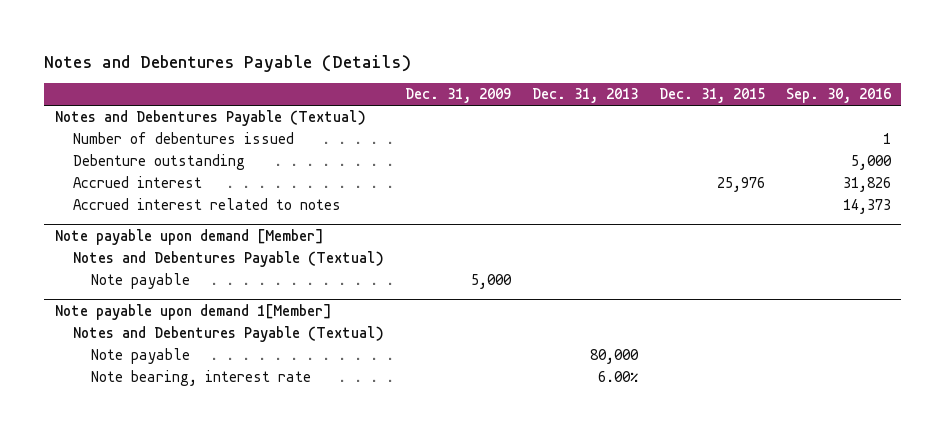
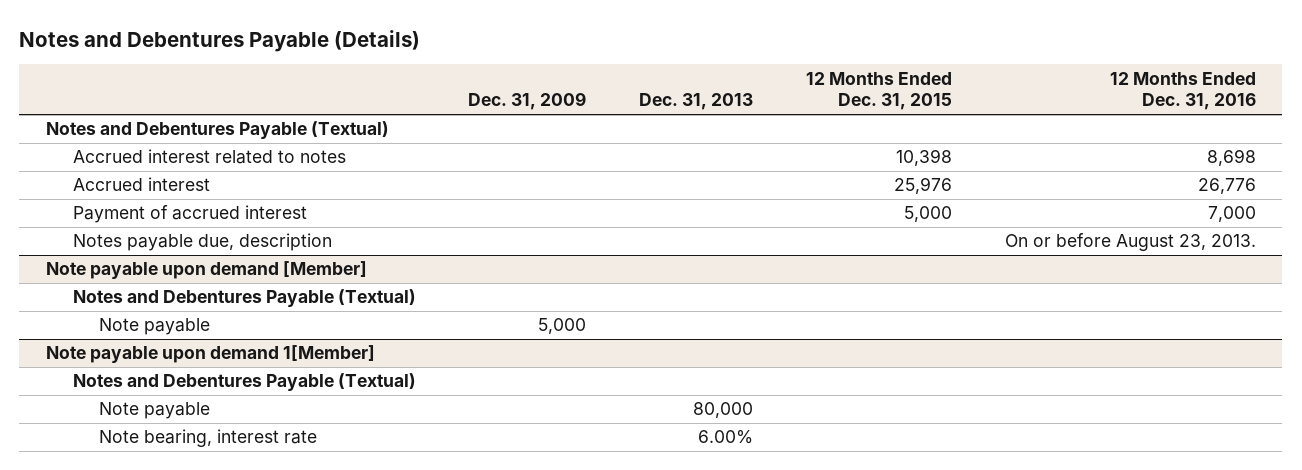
- | Dec. 31, 2009 | Dec. 31, 2013 | Dec. 31, 2015 | Sep. 30, 2016
+ | Dec. 31, 2009 | Dec. 31, 2013 | 12 Months Ended Dec. 31, 2015 | 12 Months Ended Dec. 31, 2016
- Number of debentures issued | | | | 1
- Debenture outstanding | | | | 5,000
moved down: Accrued interest | | | 25,976 | 26,776
+ Payment of accrued interest | | | 5,000 | 7,000
+ Notes payable due, description | | | | On or before August 23, 2013.

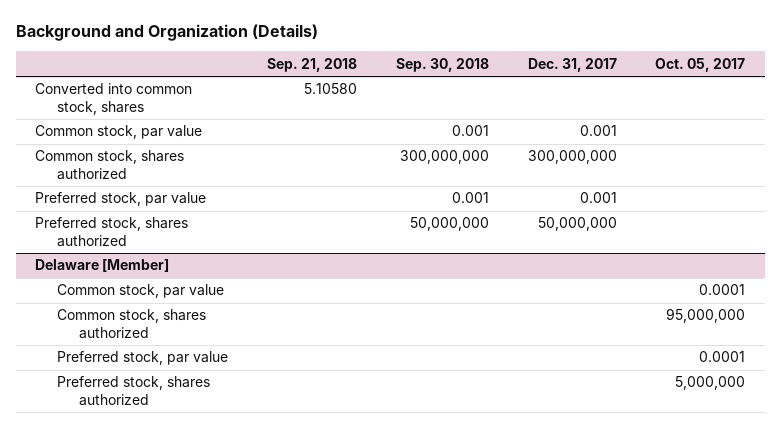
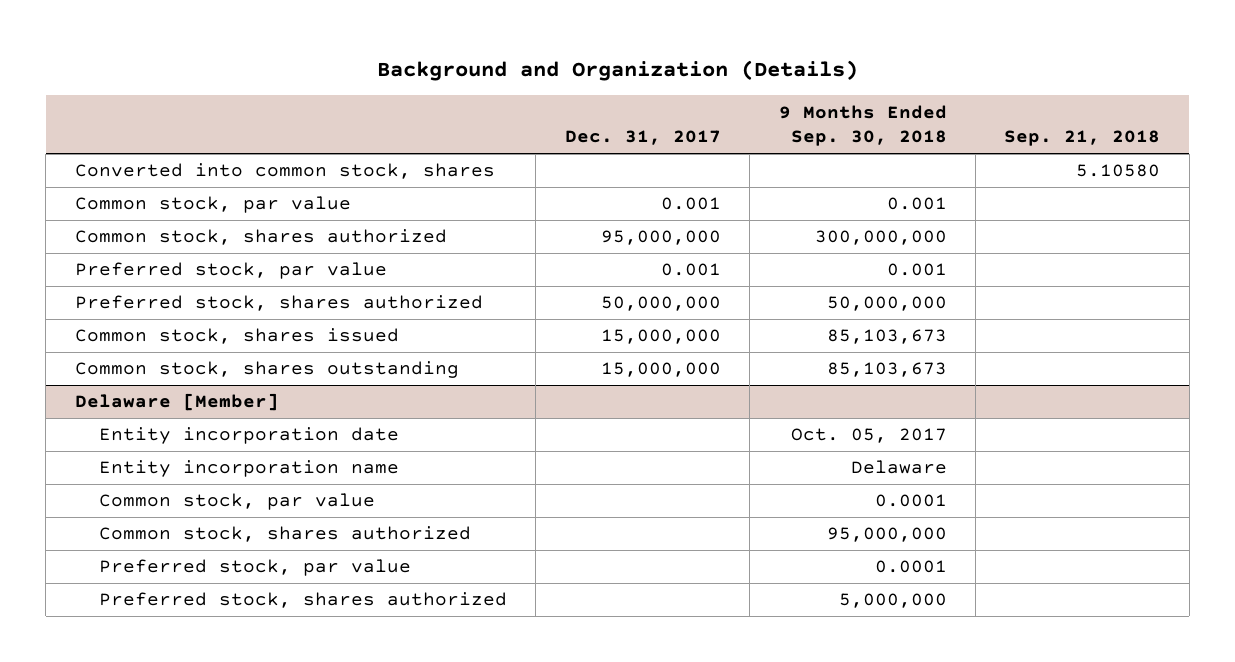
- | Sep. 21, 2018 | Sep. 30, 2018 | Dec. 31, 2017 | Oct. 05, 2017
+ | Dec. 31, 2017 | 9 Months Ended Sep. 30, 2018 | Sep. 21, 2018
- Common stock, shares authorized | | 300,000,000 | 300,000,000 |
+ Common stock, shares authorized | 95,000,000 | 300,000,000 |
+ Common stock, shares issued | 15,000,000 | 85,103,673 |
+ Common stock, shares outstanding | 15,000,000 | 85,103,673 |
@ Delaware [Member]
+ Entity incorporation date | | Oct. 05, 2017 |
+ Entity incorporation name | | Delaware |

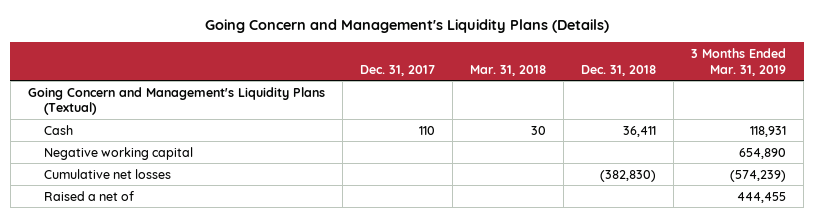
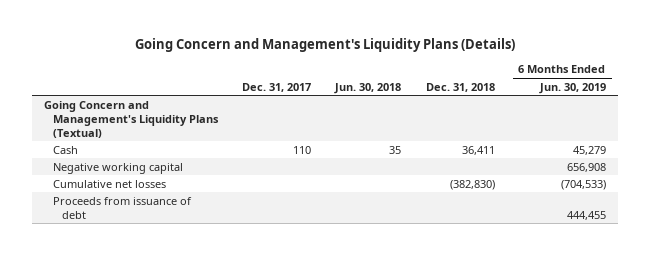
- | Dec. 31, 2017 | Mar. 31, 2018 | Dec. 31, 2018 | 3 Months Ended Mar. 31, 2019
+ | Dec. 31, 2017 | Jun. 30, 2018 | Dec. 31, 2018 | 6 Months Ended Jun. 30, 2019
- Raised a net of | | | | 444,455
+ Proceeds from issuance of debt | | | | 444,455

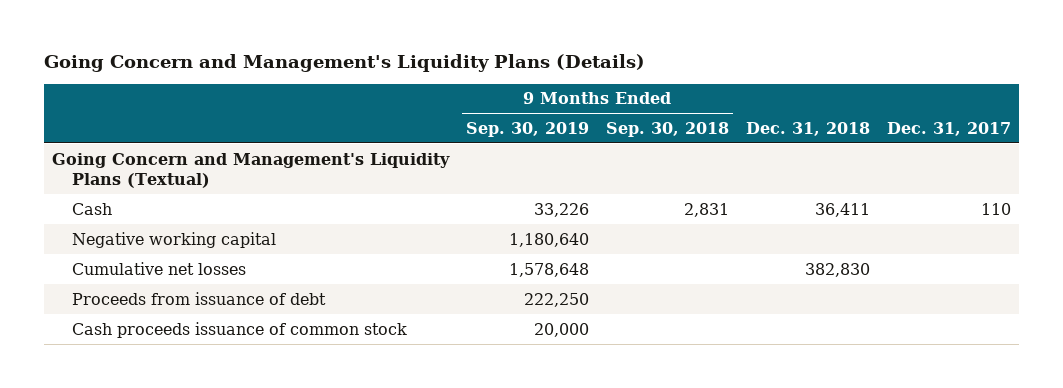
- | Dec. 31, 2017 | Jun. 30, 2018 | Dec. 31, 2018 | 6 Months Ended Jun. 30, 2019
+ | 9 Months Ended Sep. 30, 2019 | 9 Months Ended Sep. 30, 2018 | Dec. 31, 2018 | Dec. 31, 2017
- Cumulative net losses | | | (382,830) | (704,533)
+ Cumulative net losses | 1,578,648 | | 382,830 |
+ Cash proceeds issuance of common stock | 20,000 | | |

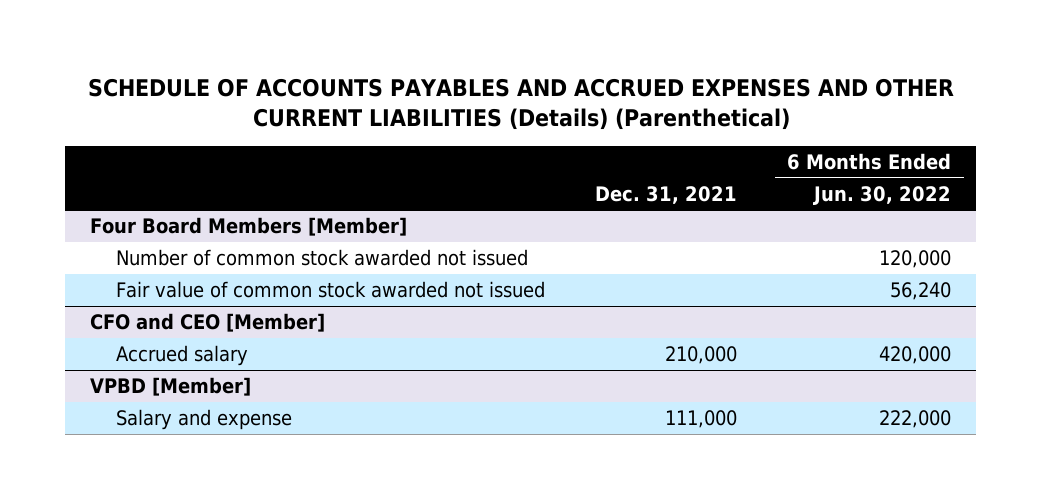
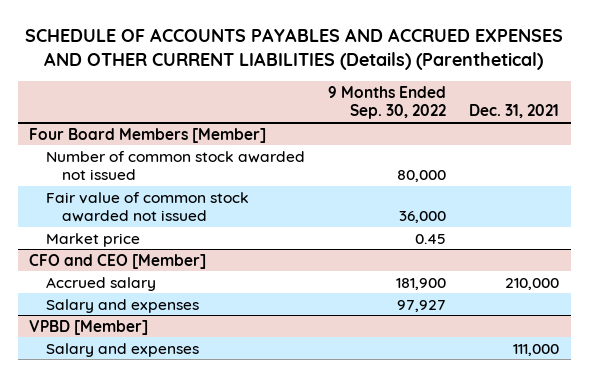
- | Dec. 31, 2021 | 6 Months Ended Jun. 30, 2022
+ | 9 Months Ended Sep. 30, 2022 | Dec. 31, 2021
@ Four Board Members [Member]
+ Market price | 0.45 |
@ CFO and CEO [Member]
+ Salary and expenses | 97,927 |
@ VPBD [Member]
- Salary and expense | 111,000 | 222,000
+ Salary and expenses | | 111,000

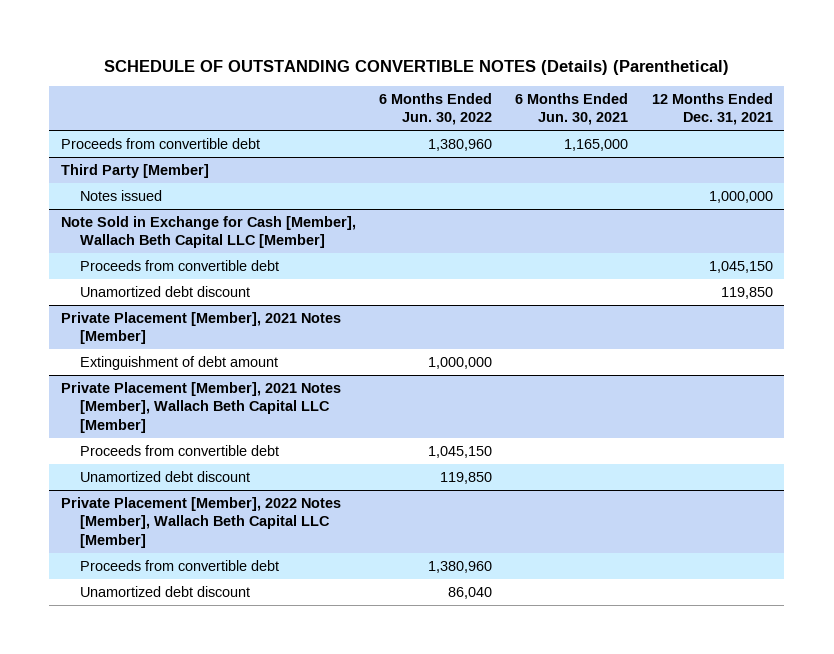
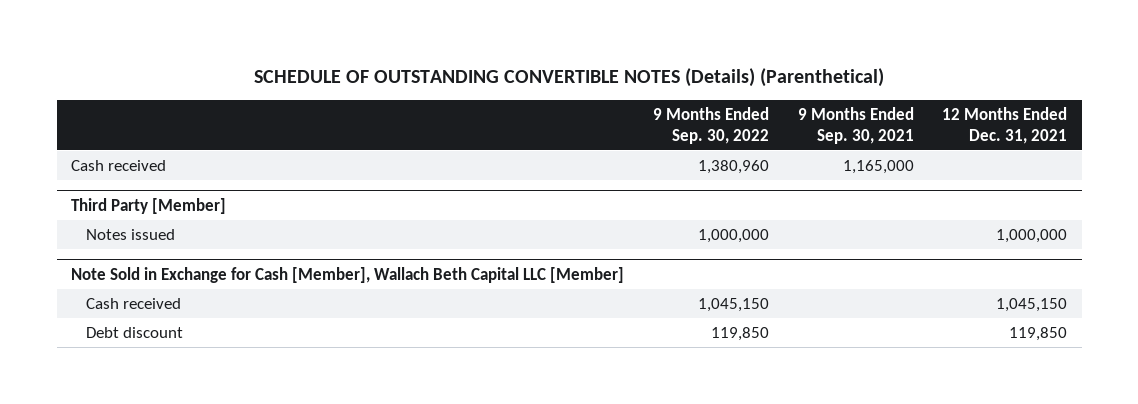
- | 6 Months Ended Jun. 30, 2022 | 6 Months Ended Jun. 30, 2021 | 12 Months Ended Dec. 31, 2021
+ | 9 Months Ended Sep. 30, 2022 | 9 Months Ended Sep. 30, 2021 | 12 Months Ended Dec. 31, 2021
- Proceeds from convertible debt | 1,380,960 | 1,165,000 |
+ Cash received | 1,380,960 | 1,165,000 |
@ Note Sold in Exchange for Cash [Member], Wallach Beth Capital LLC [Member]
- Proceeds from convertible debt | | | 1,045,150
- Unamortized debt discount | | | 119,850
- Private Placement [Member], 2021 Notes [Member]
- Extinguishment of debt amount | 1,000,000 | |
- Private Placement [Member], 2021 Notes [Member], Wallach Beth Capital LLC [Member]
- Proceeds from convertible debt | 1,045,150 | |
- Unamortized debt discount | 119,850 | |
- Private Placement [Member], 2022 Notes [Member], Wallach Beth Capital LLC [Member]
- Proceeds from convertible debt | 1,380,960 | |
- Unamortized debt discount | 86,040 | |
@ Note Sold in Exchange for Cash [Member], Wallach Beth Capital LLC [Member]
+ Cash received | 1,045,150 | | 1,045,150
+ Debt discount | 119,850 | | 119,850

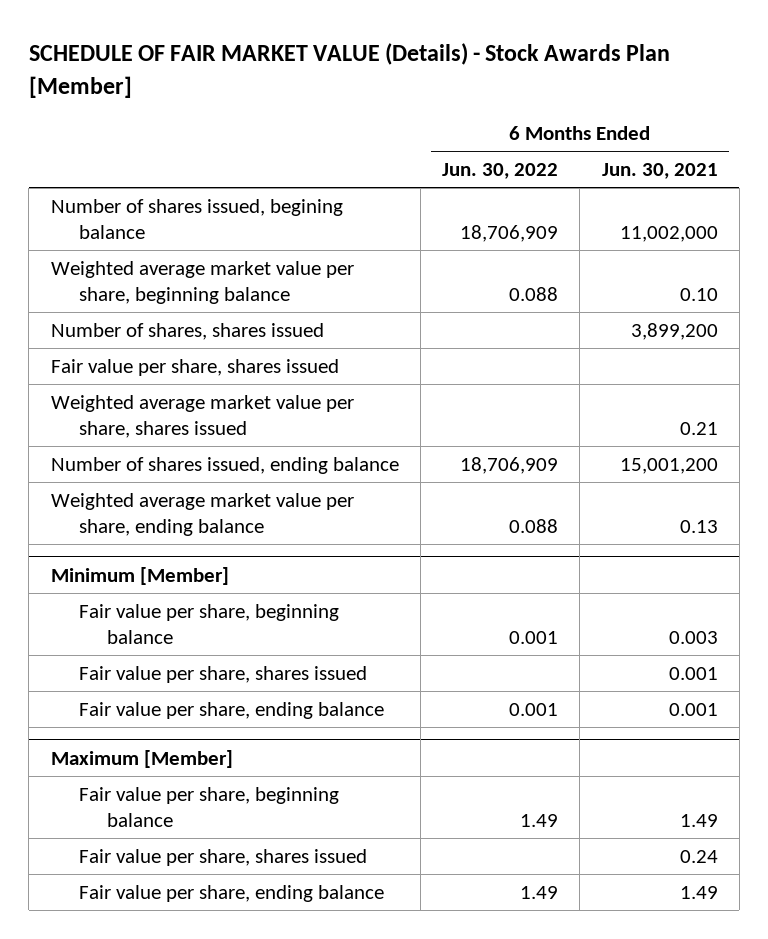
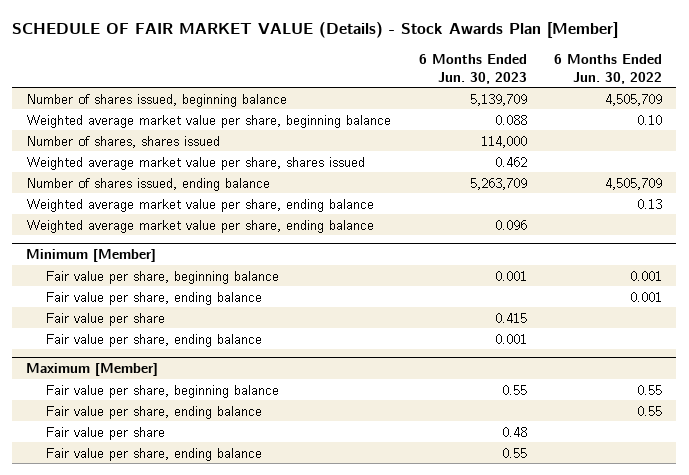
- | 6 Months Ended Jun. 30, 2022 | 6 Months Ended Jun. 30, 2021
+ | 6 Months Ended Jun. 30, 2023 | 6 Months Ended Jun. 30, 2022
- Number of shares issued, begining balance | 18,706,909 | 11,002,000
- Weighted average market value per share, beginning balance | 0.088 | 0.10
+ Number of shares issued, beginning balance | 5,139,709 | 4,505,709
+ Weighted average market value per share, beginning balance | 0.088 | 0.10
- Fair value per share, shares issued
- Number of shares issued, ending balance | 18,706,909 | 15,001,200
- Weighted average market value per share, ending balance | 0.088 | 0.13
+ Number of shares issued, ending balance | 5,263,709 | 4,505,709
+ Weighted average market value per share, ending balance | | 0.13
+ Weighted average market value per share, ending balance | 0.096 |
@ Minimum [Member]
- Fair value per share, shares issued | | 0.001
+ Fair value per share | 0.415 |
+ Fair value per share, ending balance | 0.001 |
@ Maximum [Member]
- Fair value per share, beginning balance | 1.49 | 1.49
- Fair value per share, shares issued | | 0.24
- Fair value per share, ending balance | 1.49 | 1.49
+ Fair value per share, beginning balance | 0.55 | 0.55
+ Fair value per share, ending balance | | 0.55
+ Fair value per share | 0.48 |
+ Fair value per share, ending balance | 0.55 |

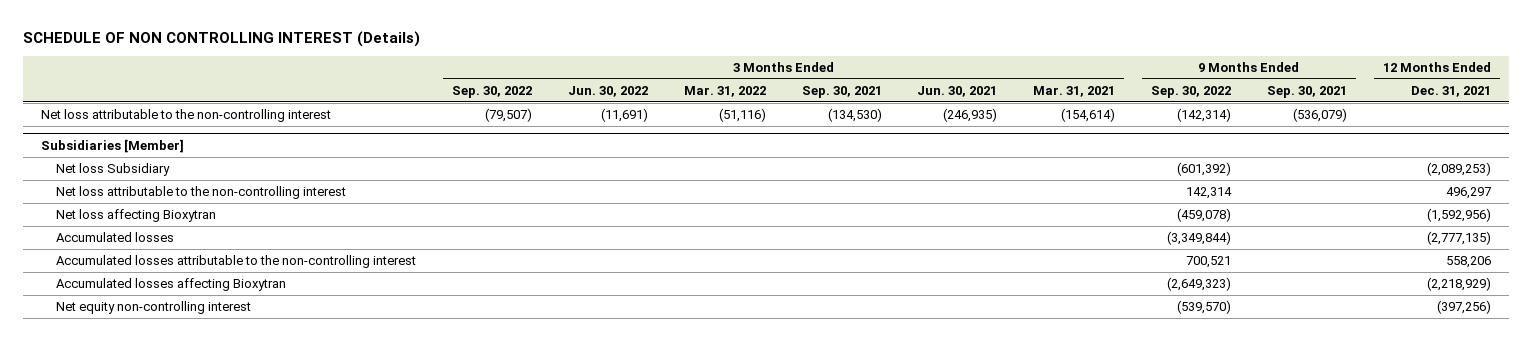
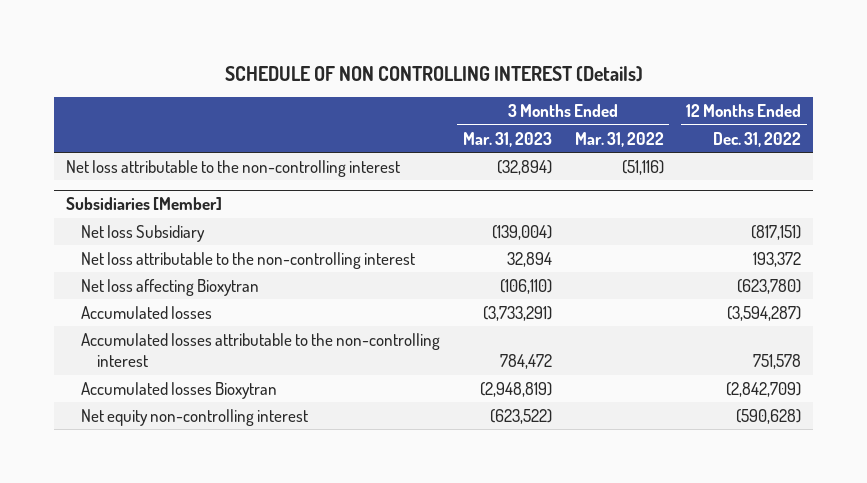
- | 3 Months Ended Sep. 30, 2022 | 3 Months Ended Jun. 30, 2022 | 3 Months Ended Mar. 31, 2022 | 3 Months Ended Sep. 30, 2021 | 3 Months Ended Jun. 30, 2021 | 3 Months Ended Mar. 31, 2021 | 9 Months Ended Sep. 30, 2022 | 9 Months Ended Sep. 30, 2021 | 12 Months Ended Dec. 31, 2021
+ | 3 Months Ended Mar. 31, 2023 | 3 Months Ended Mar. 31, 2022 | 12 Months Ended Dec. 31, 2022
@ Subsidiaries [Member]
- Accumulated losses affecting Bioxytran | | | | | | | (2,649,323) | | (2,218,929)
+ Accumulated losses Bioxytran | (2,948,819) | | (2,842,709)

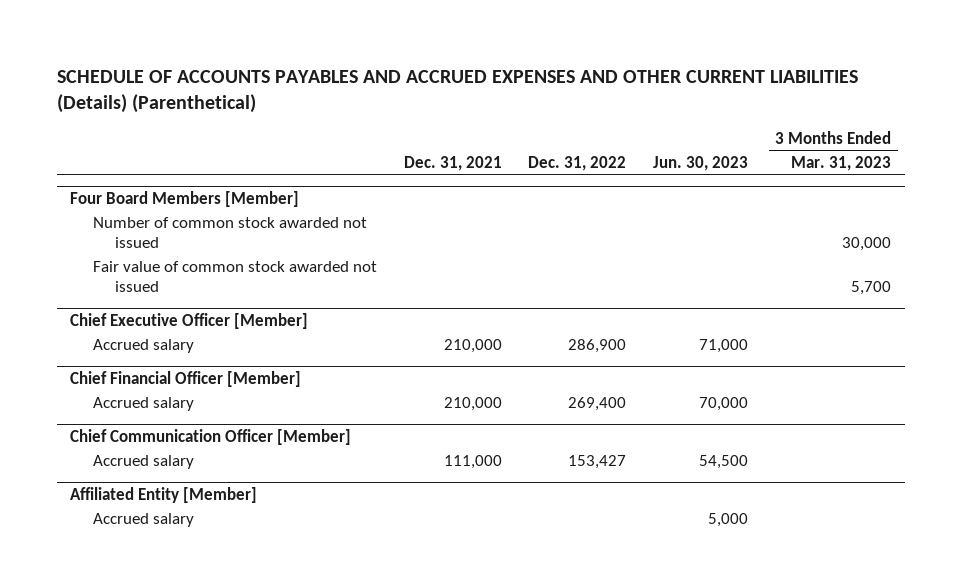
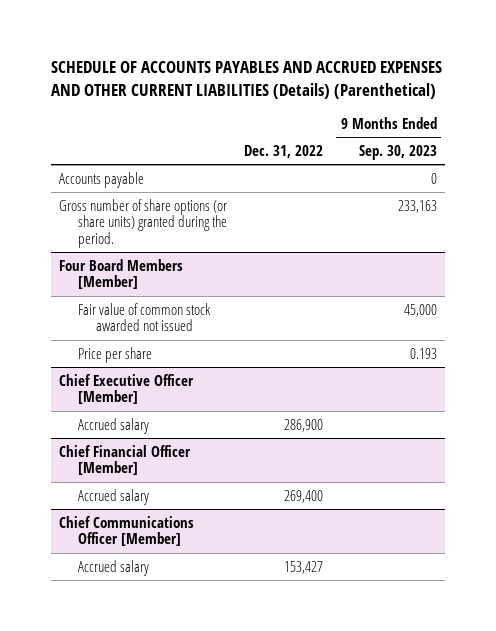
- | Dec. 31, 2021 | Dec. 31, 2022 | Jun. 30, 2023 | 3 Months Ended Mar. 31, 2023
+ | Dec. 31, 2022 | 9 Months Ended Sep. 30, 2023
+ Accounts payable | | 0
+ Gross number of share options (or share units) granted during the period. | | 233,163
@ Four Board Members [Member]
- Number of common stock awarded not issued | | | | 30,000
+ Price per share | | 0.193
- Chief Communication Officer [Member]
+ Chief Communications Officer [Member]
- Affiliated Entity [Member]
- Accrued salary | | | 5,000 |

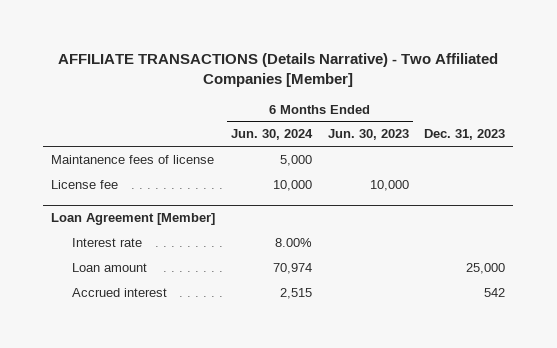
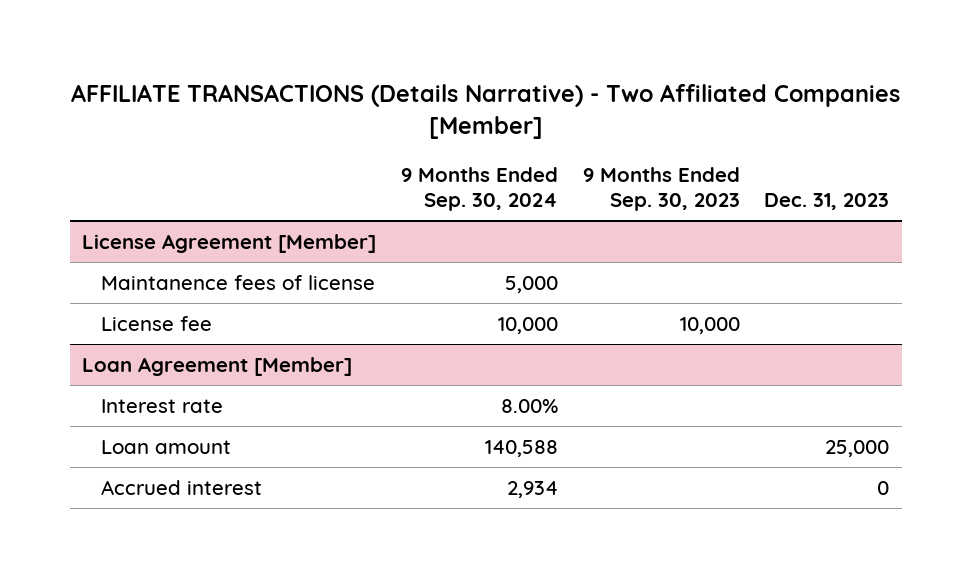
- | 6 Months Ended Jun. 30, 2024 | 6 Months Ended Jun. 30, 2023 | Dec. 31, 2023
+ | 9 Months Ended Sep. 30, 2024 | 9 Months Ended Sep. 30, 2023 | Dec. 31, 2023
- Maintanence fees of license | 5,000 | |
- License fee | 10,000 | 10,000 |
+ License Agreement [Member]
+ Maintanence fees of license | 5,000 | |
+ License fee | 10,000 | 10,000 |
@ Loan Agreement [Member]
- Accrued interest | 2,515 | | 542
+ Accrued interest | 2,934 | | 0

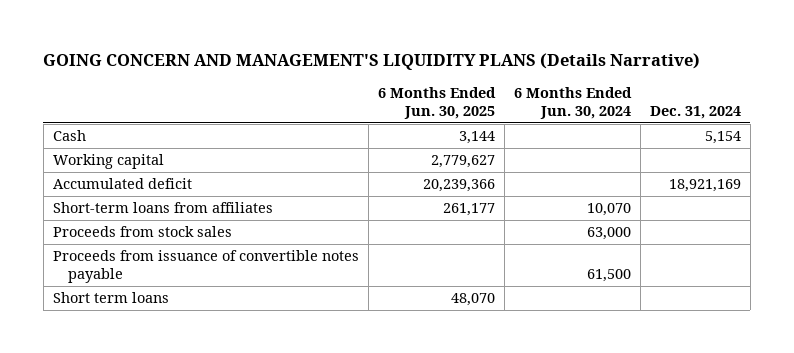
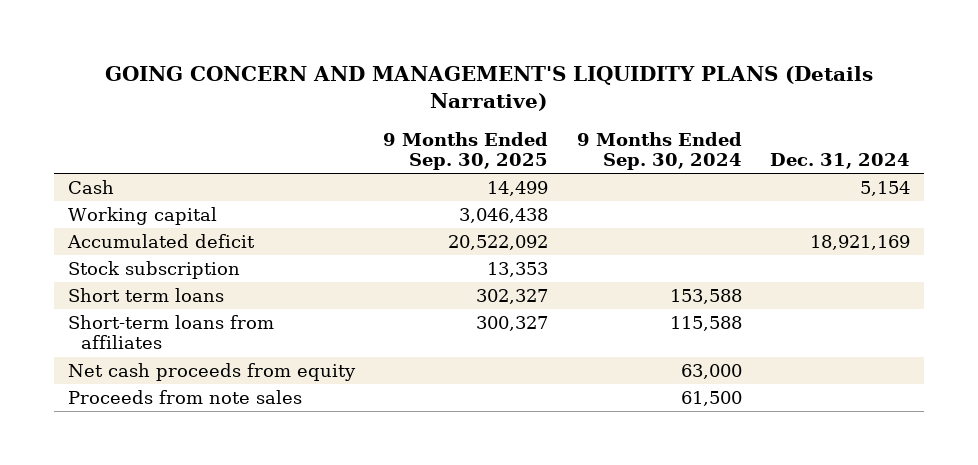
- | 6 Months Ended Jun. 30, 2025 | 6 Months Ended Jun. 30, 2024 | Dec. 31, 2024
+ | 9 Months Ended Sep. 30, 2025 | 9 Months Ended Sep. 30, 2024 | Dec. 31, 2024
- Proceeds from stock sales | | 63,000 |
- Proceeds from issuance of convertible notes payable | | 61,500 |
+ Stock subscription | 13,353 | |
moved down: Short-term loans from affiliates | 300,327 | 115,588 |
+ Net cash proceeds from equity | | 63,000 |
+ Proceeds from note sales | | 61,500 |

